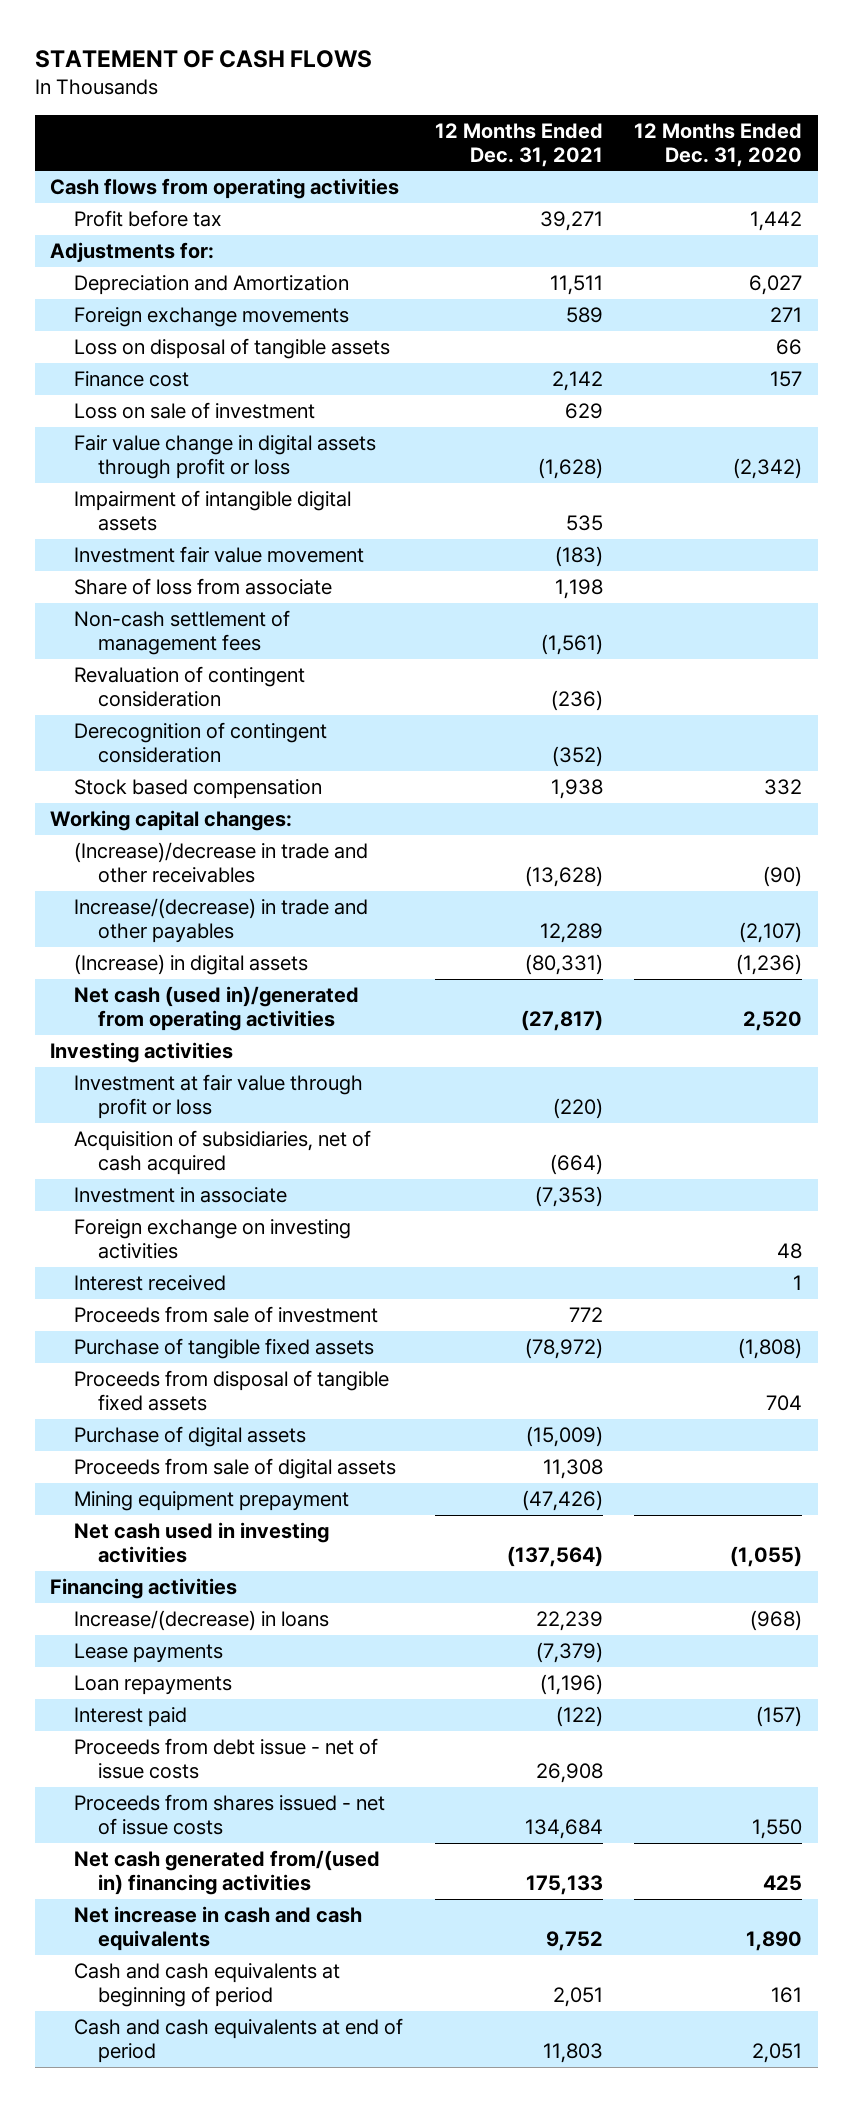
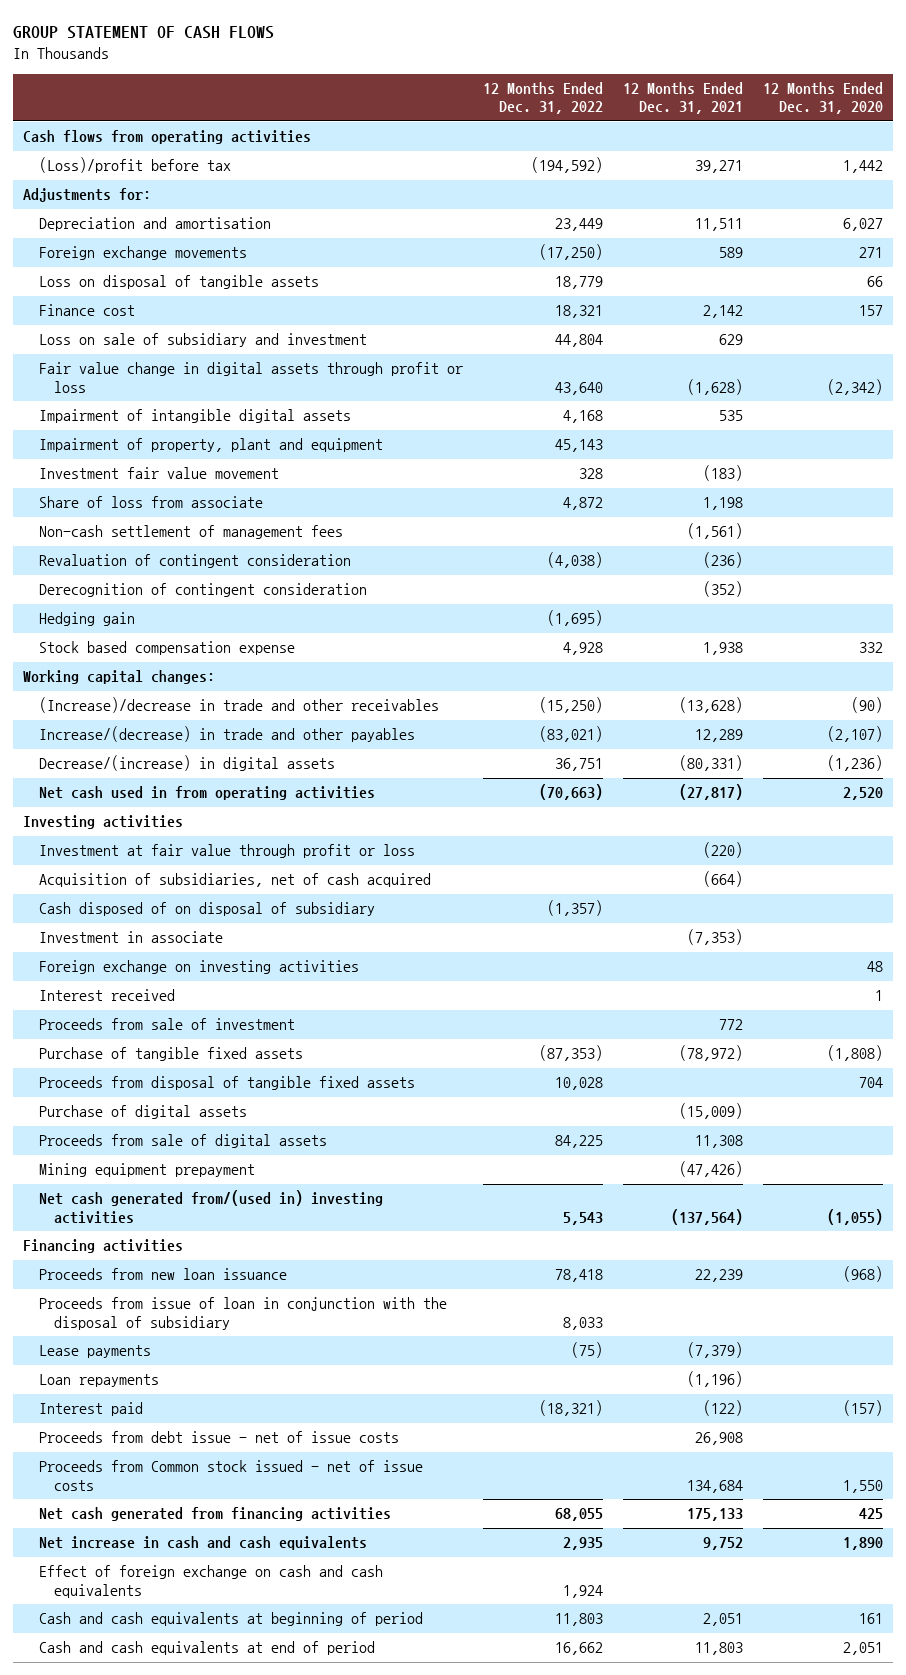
- STATEMENT OF CASH FLOWS
+ GROUP STATEMENT OF CASH FLOWS
- | 12 Months Ended Dec. 31, 2021 | 12 Months Ended Dec. 31, 2020
+ | 12 Months Ended Dec. 31, 2022 | 12 Months Ended Dec. 31, 2021 | 12 Months Ended Dec. 31, 2020
- Profit before tax | 39,271 | 1,442
+ (Loss)/profit before tax | (194,592) | 39,271 | 1,442
- Depreciation and Amortization | 11,511 | 6,027
+ Depreciation and amortisation | 23,449 | 11,511 | 6,027
- Loss on sale of investment | 629 |
+ Loss on sale of subsidiary and investment | 44,804 | 629 |
+ Impairment of property, plant and equipment | 45,143 | |
- Stock based compensation | 1,938 | 332
+ Hedging gain | (1,695) | |
+ Stock based compensation expense | 4,928 | 1,938 | 332
- (Increase) in digital assets | (80,331) | (1,236)
- Net cash (used in)/generated from operating activities | (27,817) | 2,520
+ Decrease/(increase) in digital assets | 36,751 | (80,331) | (1,236)
+ Net cash used in from operating activities | (70,663) | (27,817) | 2,520
+ Cash disposed of on disposal of subsidiary | (1,357) | |
- Net cash used in investing activities | (137,564) | (1,055)
+ Net cash generated from/(used in) investing activities | 5,543 | (137,564) | (1,055)
- Increase/(decrease) in loans | 22,239 | (968)
+ Proceeds from new loan issuance | 78,418 | 22,239 | (968)
+ Proceeds from issue of loan in conjunction with the disposal of subsidiary | 8,033 | |
- Proceeds from shares issued - net of issue costs | 134,684 | 1,550
- Net cash generated from/(used in) financing activities | 175,133 | 425
+ Proceeds from Common stock issued - net of issue costs | | 134,684 | 1,550
+ Net cash generated from financing activities | 68,055 | 175,133 | 425
+ Effect of foreign exchange on cash and cash equivalents | 1,924 | |

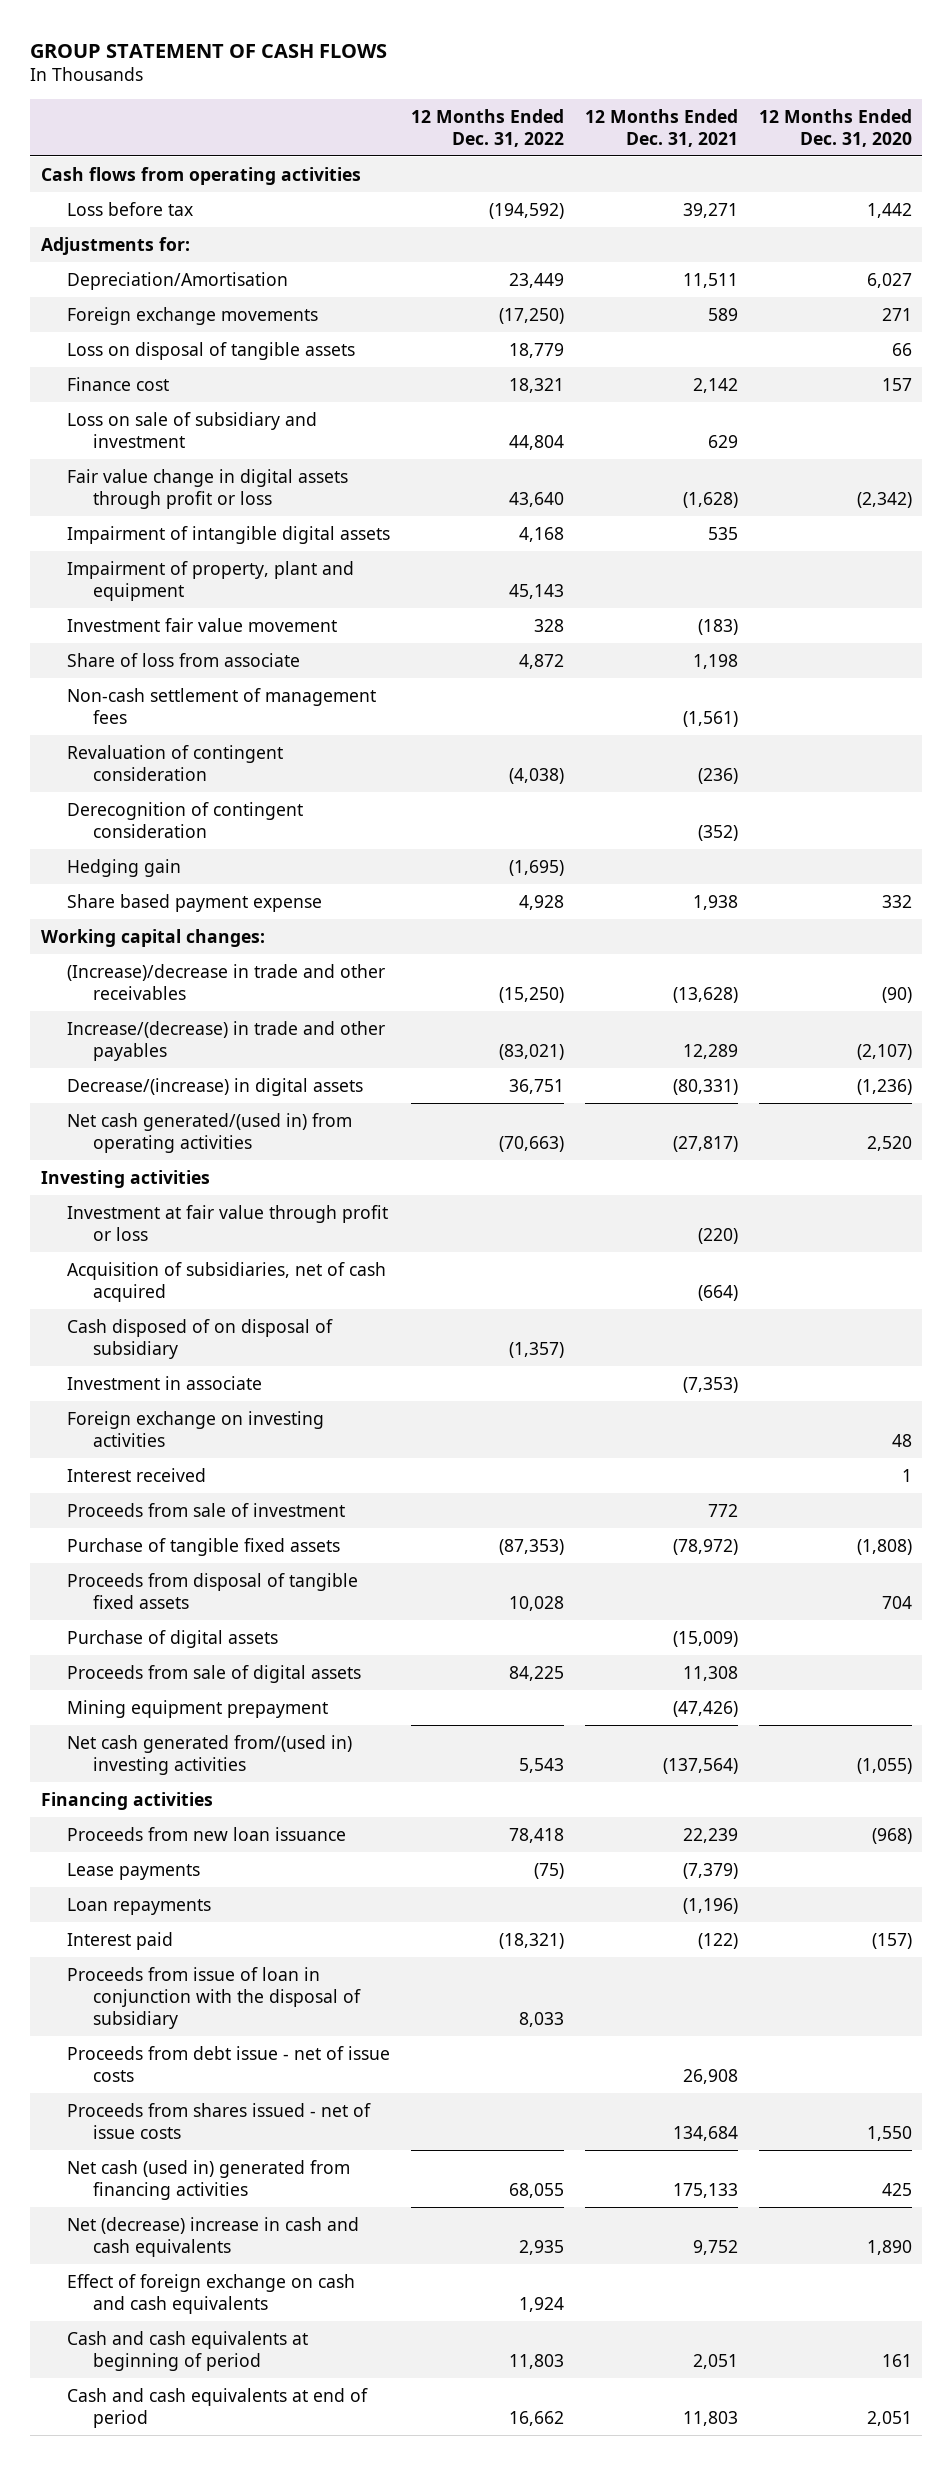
- (Loss)/profit before tax | (194,592) | 39,271 | 1,442
+ Loss before tax | (194,592) | 39,271 | 1,442
- Depreciation and amortisation | 23,449 | 11,511 | 6,027
+ Depreciation/Amortisation | 23,449 | 11,511 | 6,027
- Stock based compensation expense | 4,928 | 1,938 | 332
+ Share based payment expense | 4,928 | 1,938 | 332
- Net cash used in from operating activities | (70,663) | (27,817) | 2,520
+ Net cash generated/(used in) from operating activities | (70,663) | (27,817) | 2,520
moved down: Proceeds from issue of loan in conjunction with the disposal of subsidiary | 8,033 | |
- Proceeds from Common stock issued - net of issue costs | | 134,684 | 1,550
- Net cash generated from financing activities | 68,055 | 175,133 | 425
- Net increase in cash and cash equivalents | 2,935 | 9,752 | 1,890
+ Proceeds from shares issued - net of issue costs | | 134,684 | 1,550
+ Net cash (used in) generated from financing activities | 68,055 | 175,133 | 425
+ Net (decrease) increase in cash and cash equivalents | 2,935 | 9,752 | 1,890

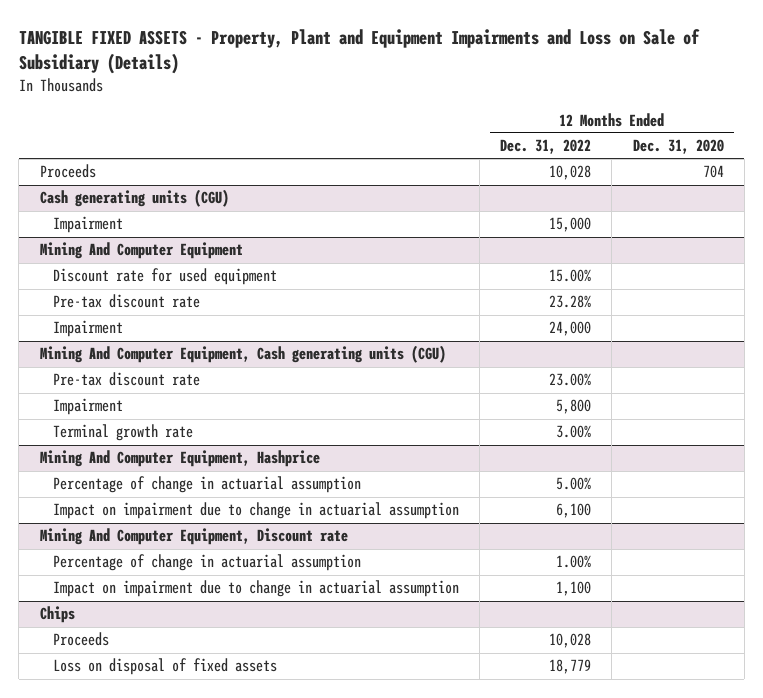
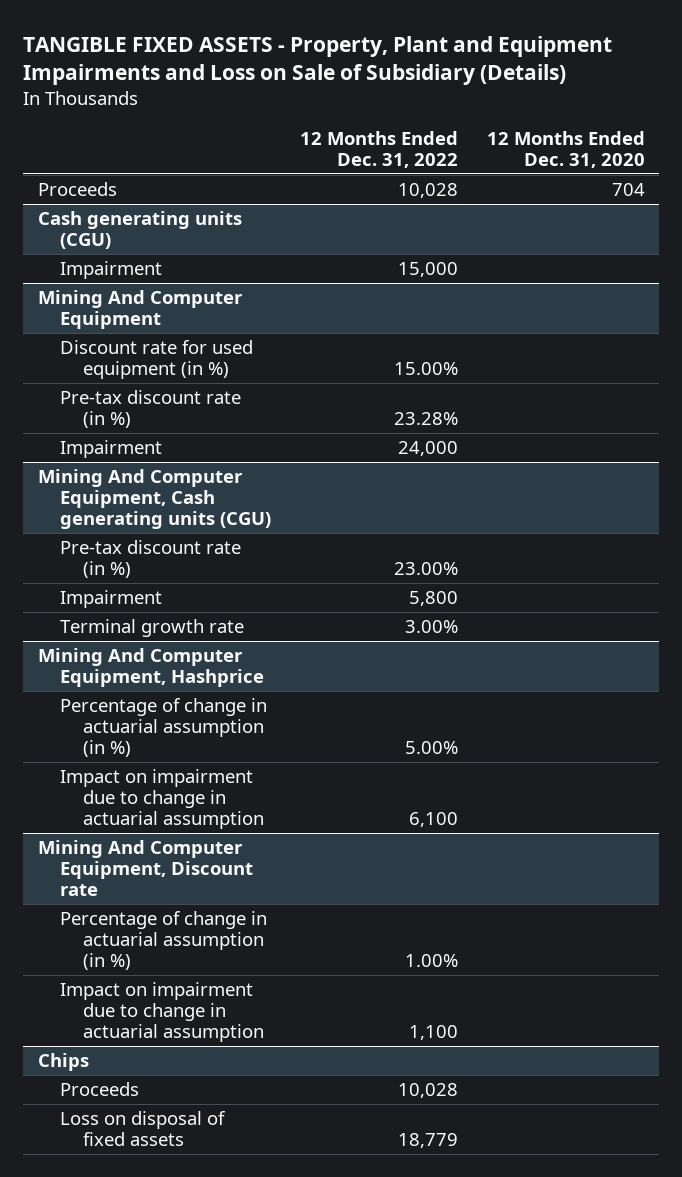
@ Mining And Computer Equipment
- Discount rate for used equipment | 15.00% |
- Pre-tax discount rate | 23.28% |
+ Discount rate for used equipment (in %) | 15.00% |
+ Pre-tax discount rate (in %) | 23.28% |
@ Mining And Computer Equipment, Cash generating units (CGU)
- Pre-tax discount rate | 23.00% |
+ Pre-tax discount rate (in %) | 23.00% |
@ Mining And Computer Equipment, Hashprice
- Percentage of change in actuarial assumption | 5.00% |
+ Percentage of change in actuarial assumption (in %) | 5.00% |
@ Mining And Computer Equipment, Discount rate
- Percentage of change in actuarial assumption | 1.00% |
+ Percentage of change in actuarial assumption (in %) | 1.00% |

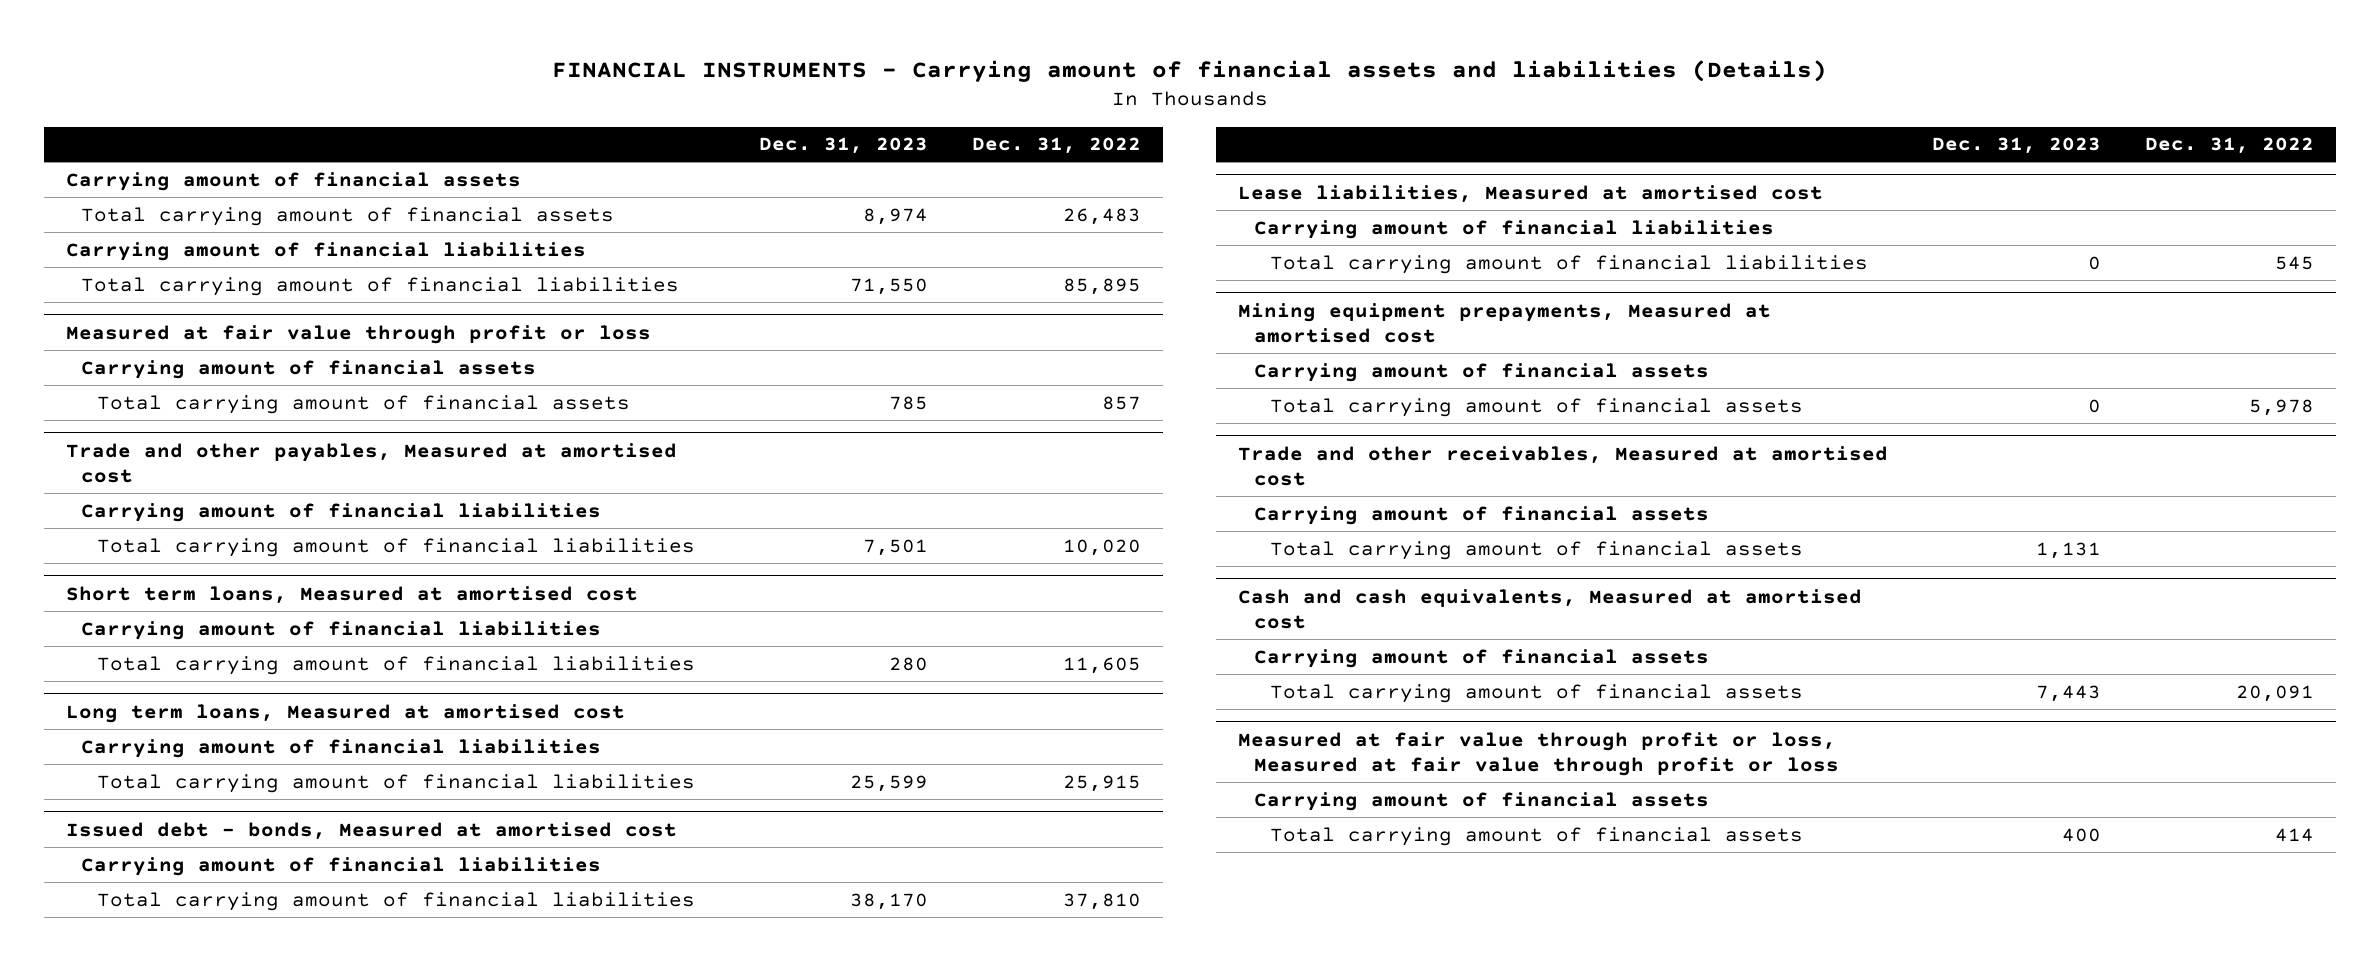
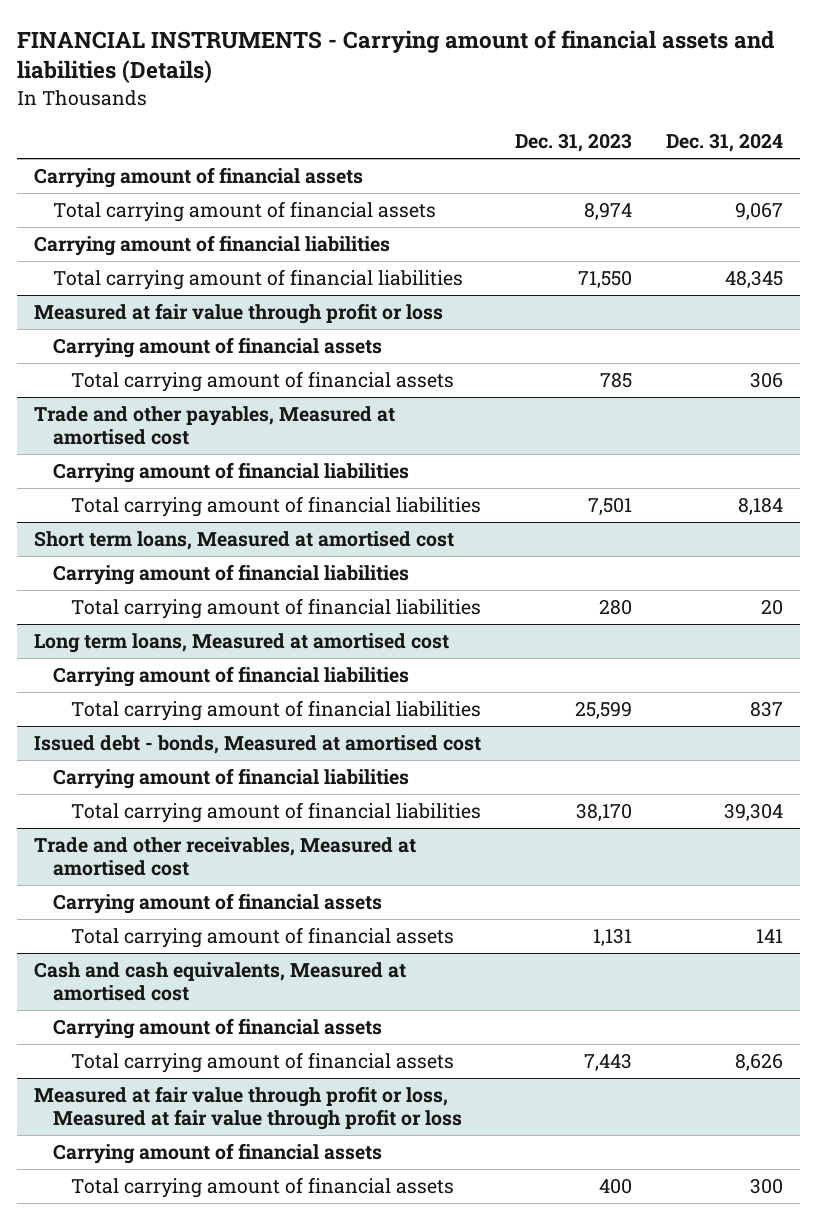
- | Dec. 31, 2023 | Dec. 31, 2022
+ | Dec. 31, 2023 | Dec. 31, 2024
- Lease liabilities, Measured at amortised cost
- Carrying amount of financial liabilities
- Total carrying amount of financial liabilities | 0 | 545
- Mining equipment prepayments, Measured at amortised cost
- Carrying amount of financial assets
- Total carrying amount of financial assets | 0 | 5,978

